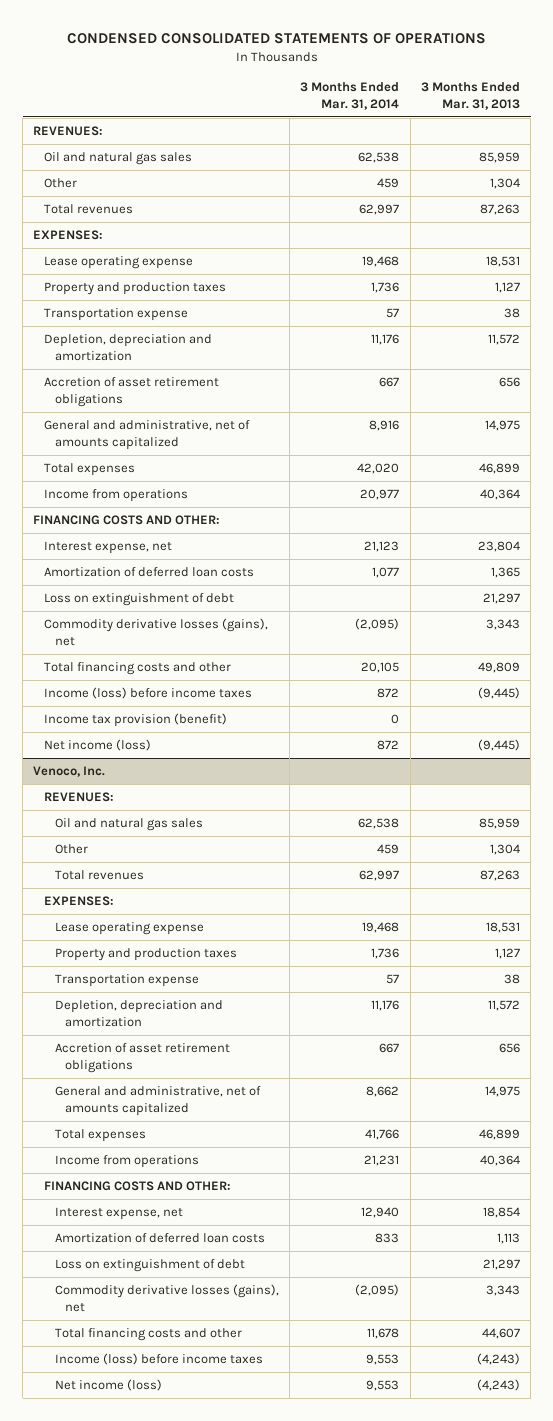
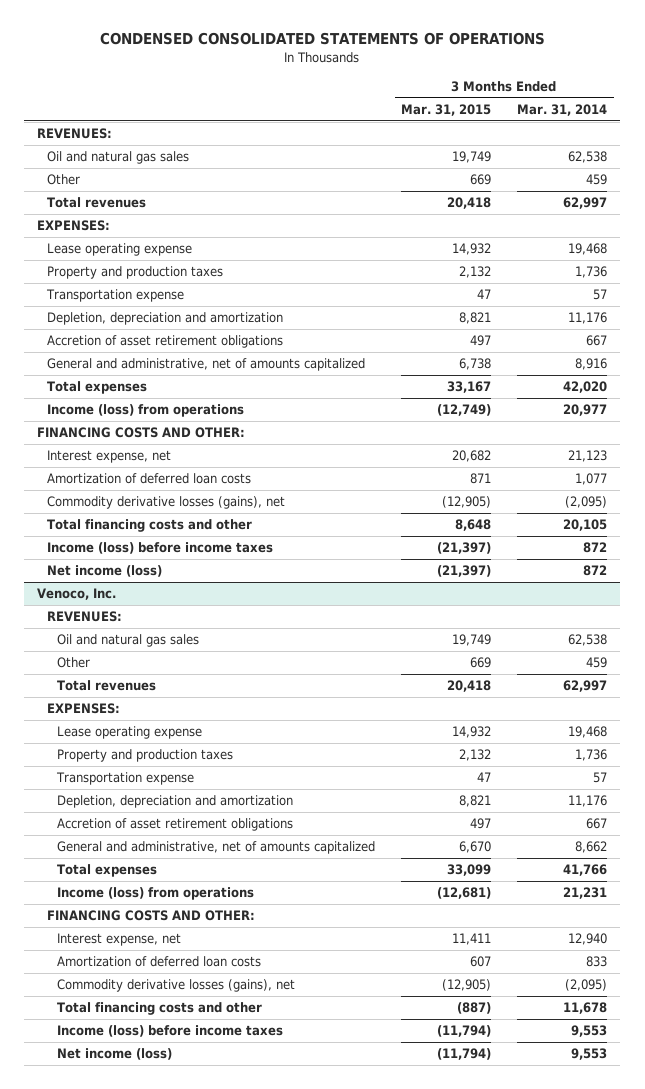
- | 3 Months Ended Mar. 31, 2014 | 3 Months Ended Mar. 31, 2013
+ | 3 Months Ended Mar. 31, 2015 | 3 Months Ended Mar. 31, 2014
- Income from operations | 20,977 | 40,364
+ Income (loss) from operations | (12,749) | 20,977
- Loss on extinguishment of debt | | 21,297
- Income tax provision (benefit) | 0 |
@ Venoco, Inc.
- Income from operations | 21,231 | 40,364
+ Income (loss) from operations | (12,681) | 21,231
- Loss on extinguishment of debt | | 21,297

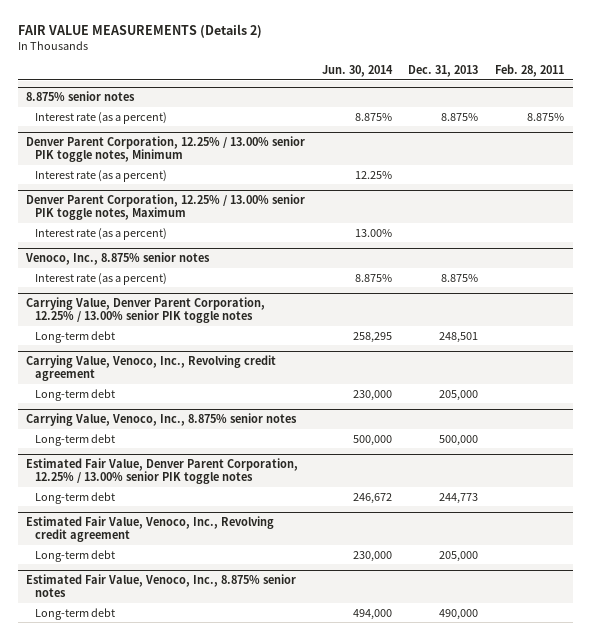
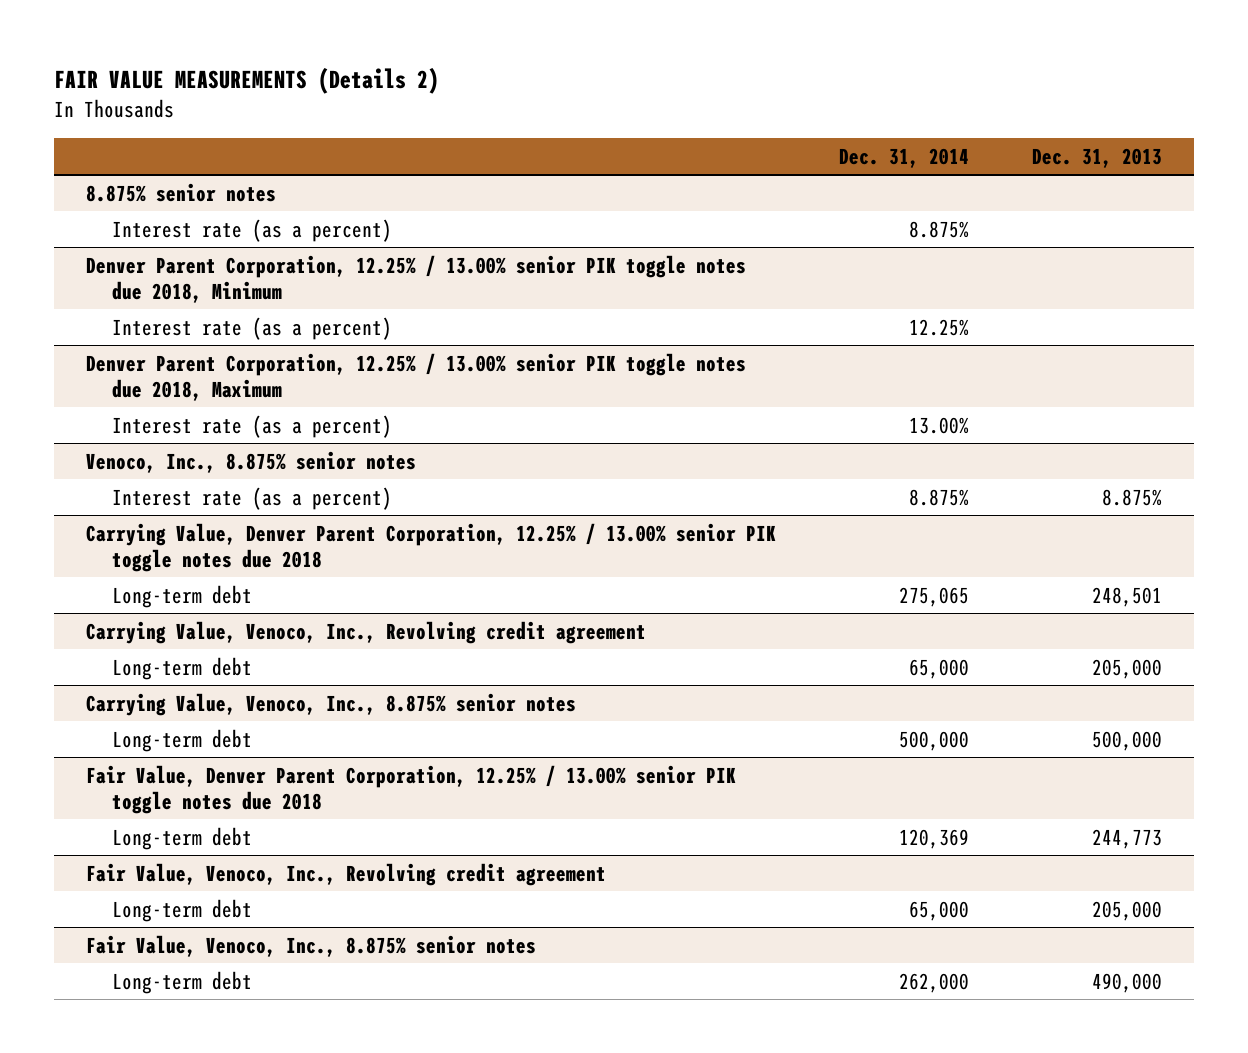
- | Jun. 30, 2014 | Dec. 31, 2013 | Feb. 28, 2011
+ | Dec. 31, 2014 | Dec. 31, 2013
@ 8.875% senior notes
- Interest rate (as a percent) | 8.875% | 8.875% | 8.875%
- Denver Parent Corporation, 12.25% / 13.00% senior PIK toggle notes, Minimum
- Denver Parent Corporation, 12.25% / 13.00% senior PIK toggle notes, Maximum
+ Denver Parent Corporation, 12.25% / 13.00% senior PIK toggle notes due 2018, Minimum
+ Denver Parent Corporation, 12.25% / 13.00% senior PIK toggle notes due 2018, Maximum
+ Interest rate (as a percent) | 13.00% |
- Carrying Value, Denver Parent Corporation, 12.25% / 13.00% senior PIK toggle notes
+ Carrying Value, Denver Parent Corporation, 12.25% / 13.00% senior PIK toggle notes due 2018
- Estimated Fair Value, Denver Parent Corporation, 12.25% / 13.00% senior PIK toggle notes
+ Fair Value, Denver Parent Corporation, 12.25% / 13.00% senior PIK toggle notes due 2018
- Estimated Fair Value, Venoco, Inc., Revolving credit agreement
+ Fair Value, Venoco, Inc., Revolving credit agreement
- Estimated Fair Value, Venoco, Inc., 8.875% senior notes
+ Fair Value, Venoco, Inc., 8.875% senior notes

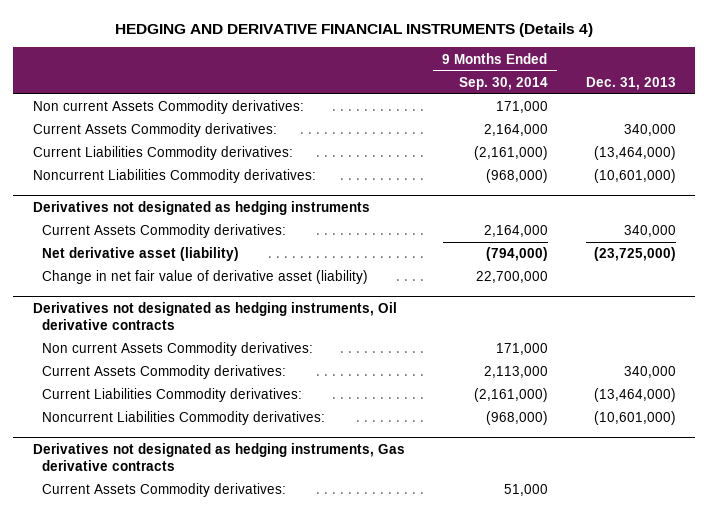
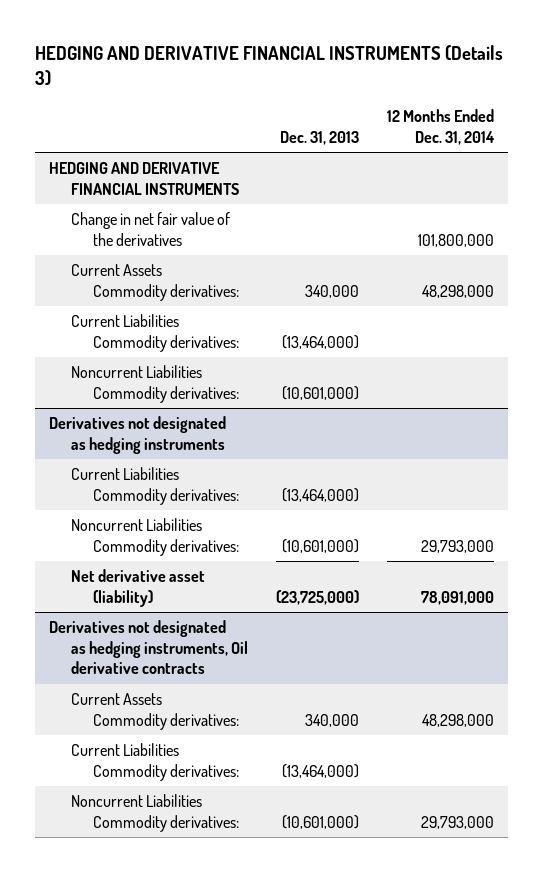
- HEDGING AND DERIVATIVE FINANCIAL INSTRUMENTS (Details 4)
+ HEDGING AND DERIVATIVE FINANCIAL INSTRUMENTS (Details 3)
- | 9 Months Ended Sep. 30, 2014 | Dec. 31, 2013
+ | Dec. 31, 2013 | 12 Months Ended Dec. 31, 2014
- Non current Assets Commodity derivatives: | 171,000 |
+ HEDGING AND DERIVATIVE FINANCIAL INSTRUMENTS
+ Change in net fair value of the derivatives | | 101,800,000
@ Derivatives not designated as hedging instruments
- Current Assets Commodity derivatives: | 2,164,000 | 340,000
+ Current Liabilities Commodity derivatives: | (13,464,000) |
+ Noncurrent Liabilities Commodity derivatives: | (10,601,000) | 29,793,000
- Change in net fair value of derivative asset (liability) | 22,700,000 |
@ Derivatives not designated as hedging instruments, Oil derivative contracts
- Non current Assets Commodity derivatives: | 171,000 |
- Derivatives not designated as hedging instruments, Gas derivative contracts
- Current Assets Commodity derivatives: | 51,000 |

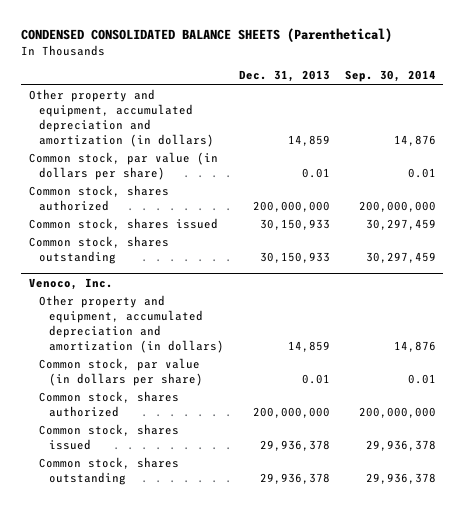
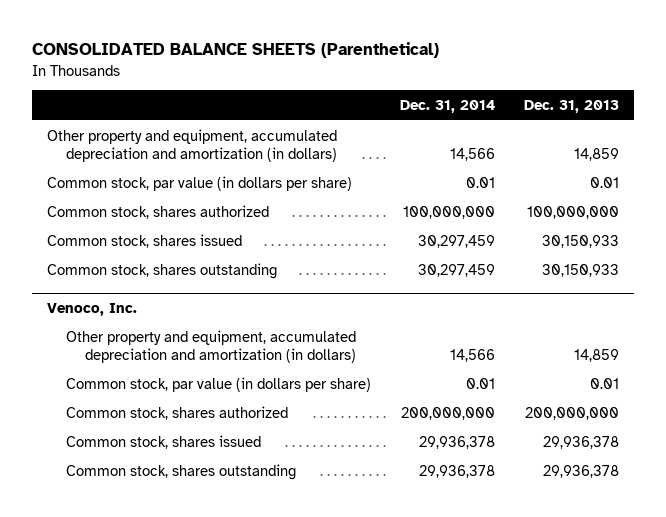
- CONDENSED CONSOLIDATED BALANCE SHEETS (Parenthetical)
+ CONSOLIDATED BALANCE SHEETS (Parenthetical)
- | Dec. 31, 2013 | Sep. 30, 2014
+ | Dec. 31, 2014 | Dec. 31, 2013
- Common stock, shares authorized | 200,000,000 | 200,000,000
+ Common stock, shares authorized | 100,000,000 | 100,000,000

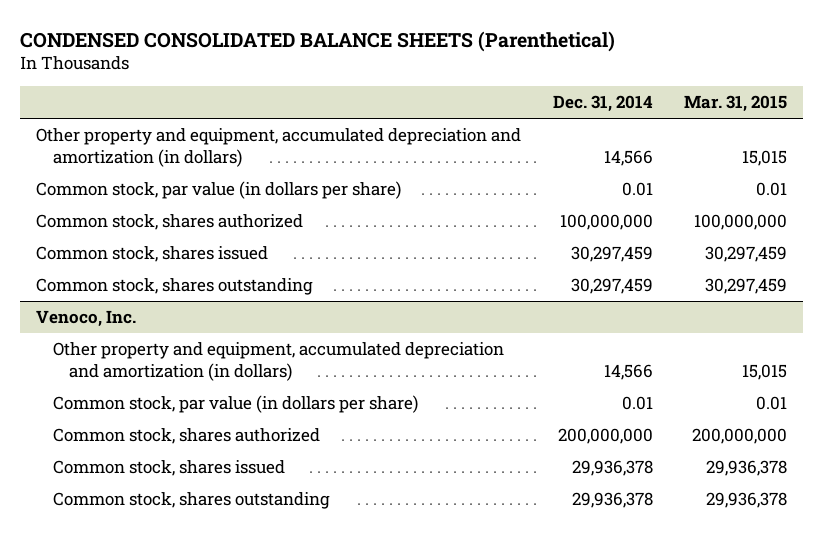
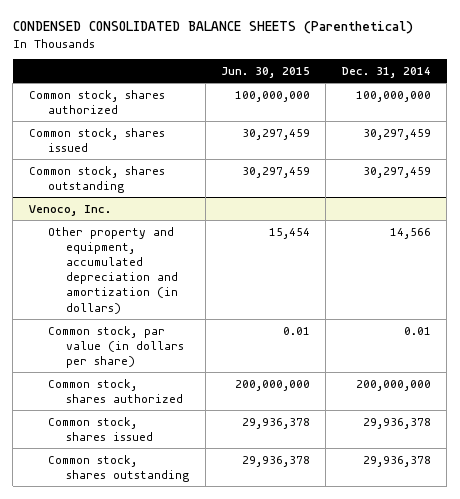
- | Dec. 31, 2014 | Mar. 31, 2015
+ | Jun. 30, 2015 | Dec. 31, 2014
- Other property and equipment, accumulated depreciation and amortization (in dollars) | 14,566 | 15,015
- Common stock, par value (in dollars per share) | 0.01 | 0.01

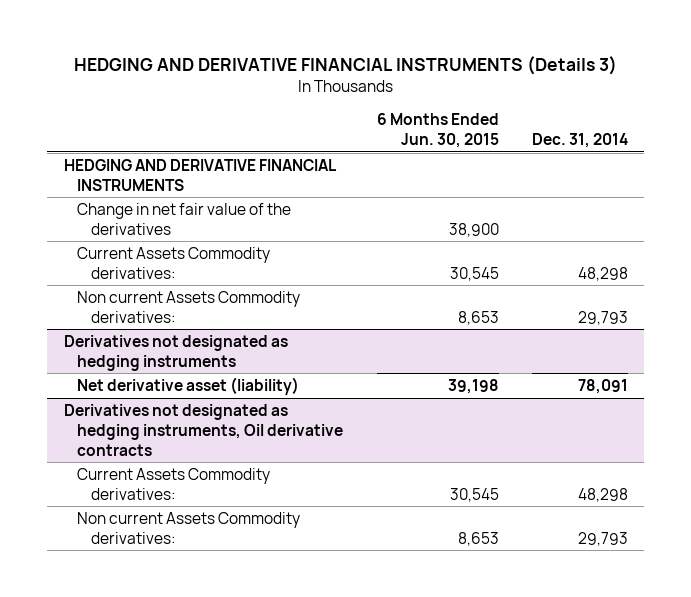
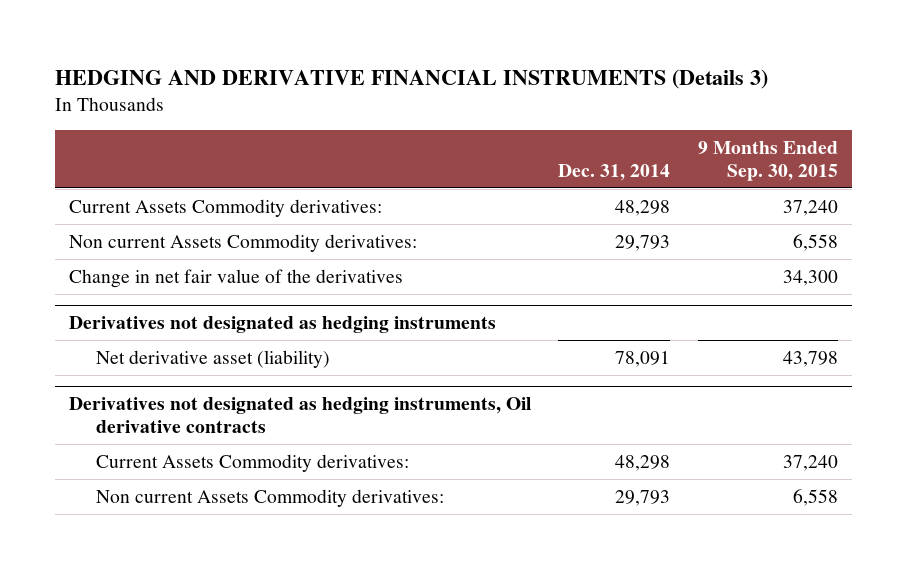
- | 6 Months Ended Jun. 30, 2015 | Dec. 31, 2014
+ | Dec. 31, 2014 | 9 Months Ended Sep. 30, 2015
- HEDGING AND DERIVATIVE FINANCIAL INSTRUMENTS
moved down: Change in net fair value of the derivatives | | 34,300

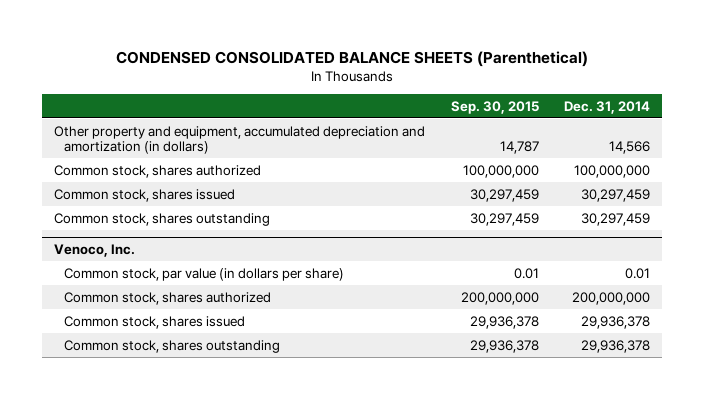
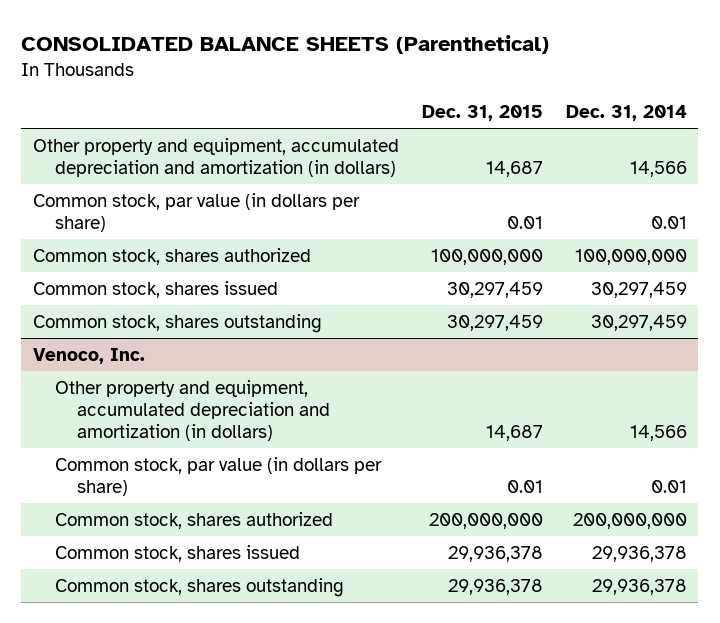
- CONDENSED CONSOLIDATED BALANCE SHEETS (Parenthetical)
+ CONSOLIDATED BALANCE SHEETS (Parenthetical)
- | Sep. 30, 2015 | Dec. 31, 2014
+ | Dec. 31, 2015 | Dec. 31, 2014
+ Common stock, par value (in dollars per share) | 0.01 | 0.01
@ Venoco, Inc.
+ Other property and equipment, accumulated depreciation and amortization (in dollars) | 14,687 | 14,566

